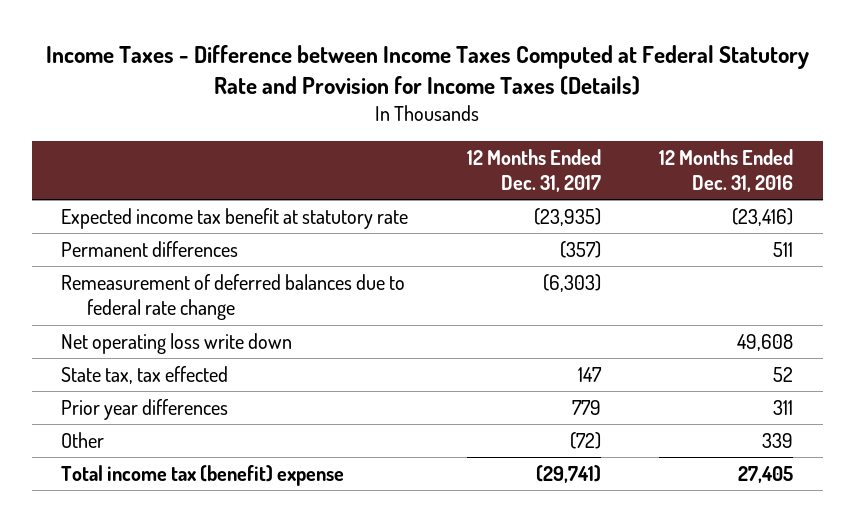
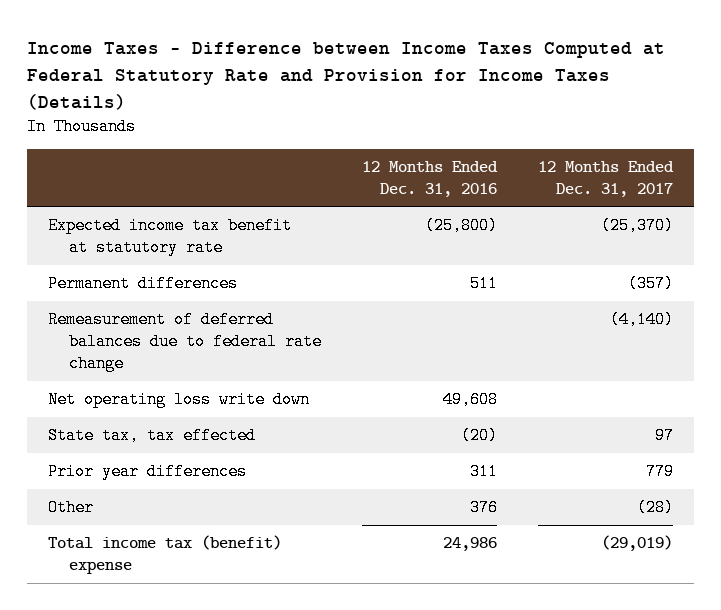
- | 12 Months Ended Dec. 31, 2017 | 12 Months Ended Dec. 31, 2016
+ | 12 Months Ended Dec. 31, 2016 | 12 Months Ended Dec. 31, 2017
- Expected income tax benefit at statutory rate | (23,935) | (23,416)
+ Expected income tax benefit at statutory rate | (25,800) | (25,370)
- Remeasurement of deferred balances due to federal rate change | (6,303) |
+ Remeasurement of deferred balances due to federal rate change | | (4,140)
- State tax, tax effected | 147 | 52
+ State tax, tax effected | (20) | 97
- Other | (72) | 339
- Total income tax (benefit) expense | (29,741) | 27,405
+ Other | 376 | (28)
+ Total income tax (benefit) expense | 24,986 | (29,019)

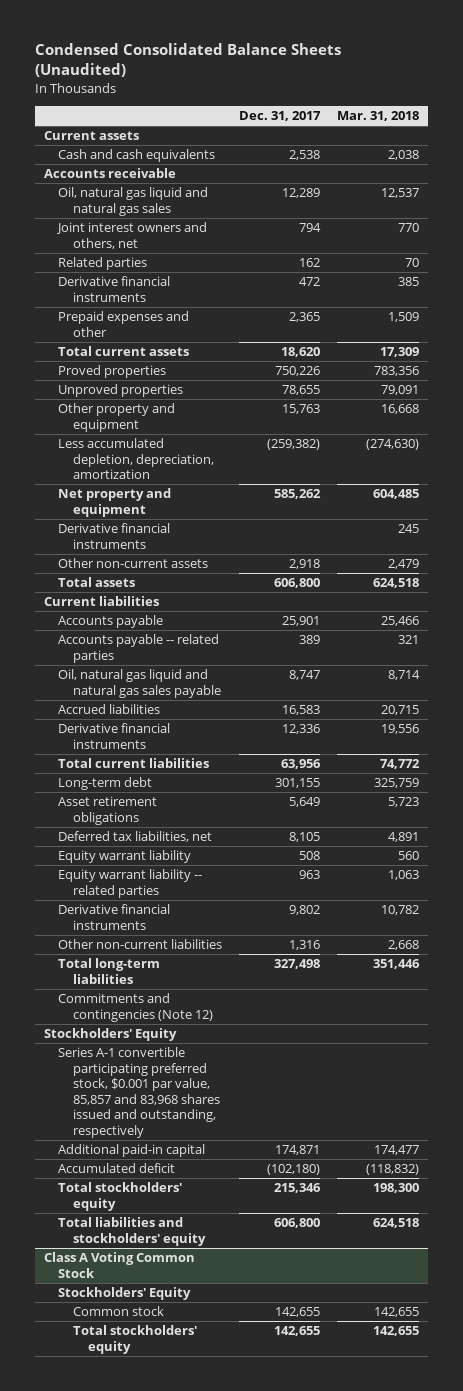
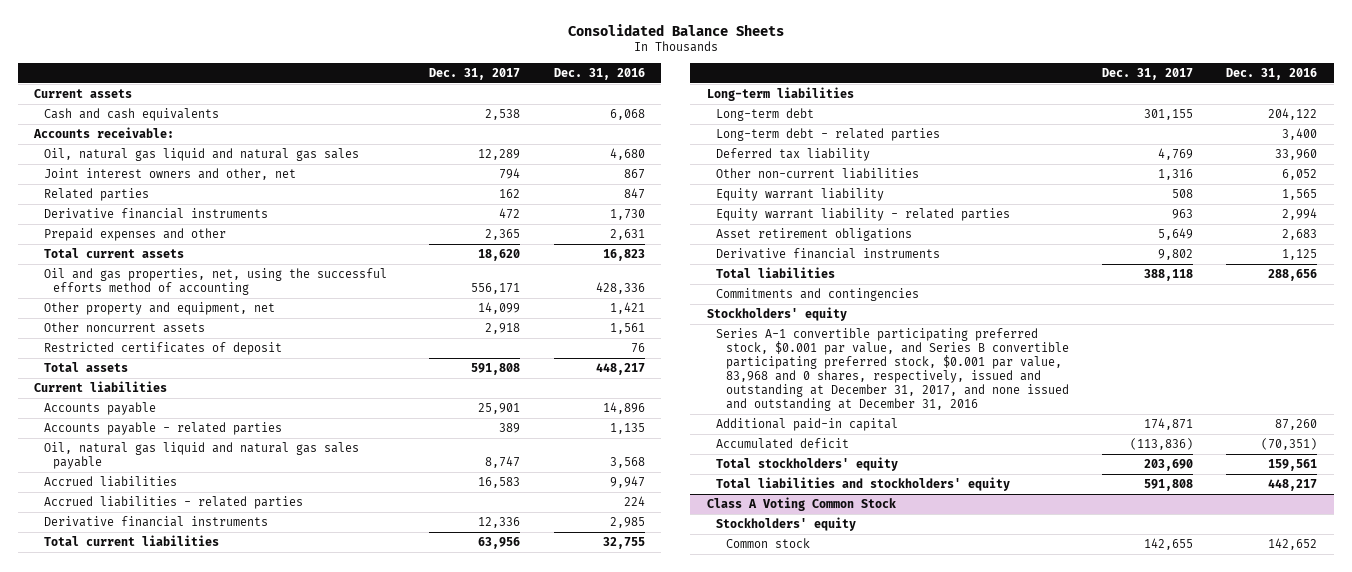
- Condensed Consolidated Balance Sheets (Unaudited)
+ Consolidated Balance Sheets
- | Dec. 31, 2017 | Mar. 31, 2018
+ | Dec. 31, 2017 | Dec. 31, 2016
- Accounts receivable
+ Accounts receivable:
- Joint interest owners and others, net | 794 | 770
+ Joint interest owners and other, net | 794 | 867
- Proved properties | 750,226 | 783,356
- Unproved properties | 78,655 | 79,091
- Other property and equipment | 15,763 | 16,668
- Less accumulated depletion, depreciation, amortization | (259,382) | (274,630)
- Net property and equipment | 585,262 | 604,485
- Derivative financial instruments | | 245
- Other non-current assets | 2,918 | 2,479
- Total assets | 606,800 | 624,518
+ Oil and gas properties, net, using the successful efforts method of accounting | 556,171 | 428,336
+ Other property and equipment, net | 14,099 | 1,421
+ Other noncurrent assets | 2,918 | 1,561
+ Restricted certificates of deposit | | 76
+ Total assets | 591,808 | 448,217
- Accounts payable -- related parties | 389 | 321
+ Accounts payable - related parties | 389 | 1,135
+ Accrued liabilities - related parties | | 224
+ Long-term liabilities
- Deferred tax liabilities, net | 8,105 | 4,891
+ Long-term debt - related parties | | 3,400
+ Deferred tax liability | 4,769 | 33,960
moved up: Other non-current liabilities | 1,316 | 6,052
- Equity warrant liability -- related parties | 963 | 1,063
+ Equity warrant liability - related parties | 963 | 2,994
moved down: Asset retirement obligations | 5,649 | 2,683
- Total long-term liabilities | 327,498 | 351,446
- Commitments and contingencies (Note 12)
- Stockholders' Equity
- Series A-1 convertible participating preferred stock, $0.001 par value, 85,857 and 83,968 shares issued and outstanding, respectively
+ Total liabilities | 388,118 | 288,656
+ Commitments and contingencies
+ Stockholders' equity
+ Series A-1 convertible participating preferred stock, $0.001 par value, and Series B convertible participating preferred stock, $0.001 par value, 83,968 and 0 shares, respectively, issued and outstanding at December 31, 2017, and none issued and outstanding at December 31, 2016
- Accumulated deficit | (102,180) | (118,832)
- Total stockholders' equity | 215,346 | 198,300
- Total liabilities and stockholders' equity | 606,800 | 624,518
+ Accumulated deficit | (113,836) | (70,351)
+ Total stockholders' equity | 203,690 | 159,561
+ Total liabilities and stockholders' equity | 591,808 | 448,217
@ Class A Voting Common Stock
- Stockholders' Equity
+ Stockholders' equity
- Total stockholders' equity | 142,655 | 142,655

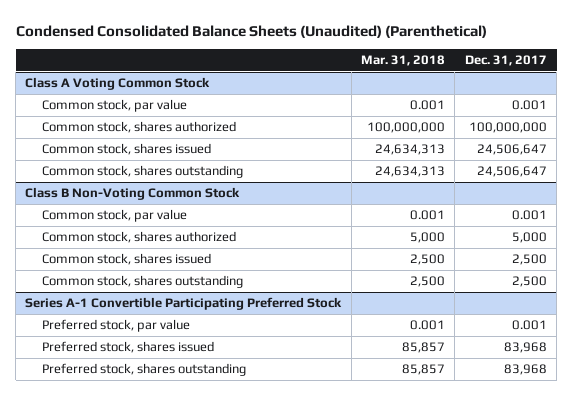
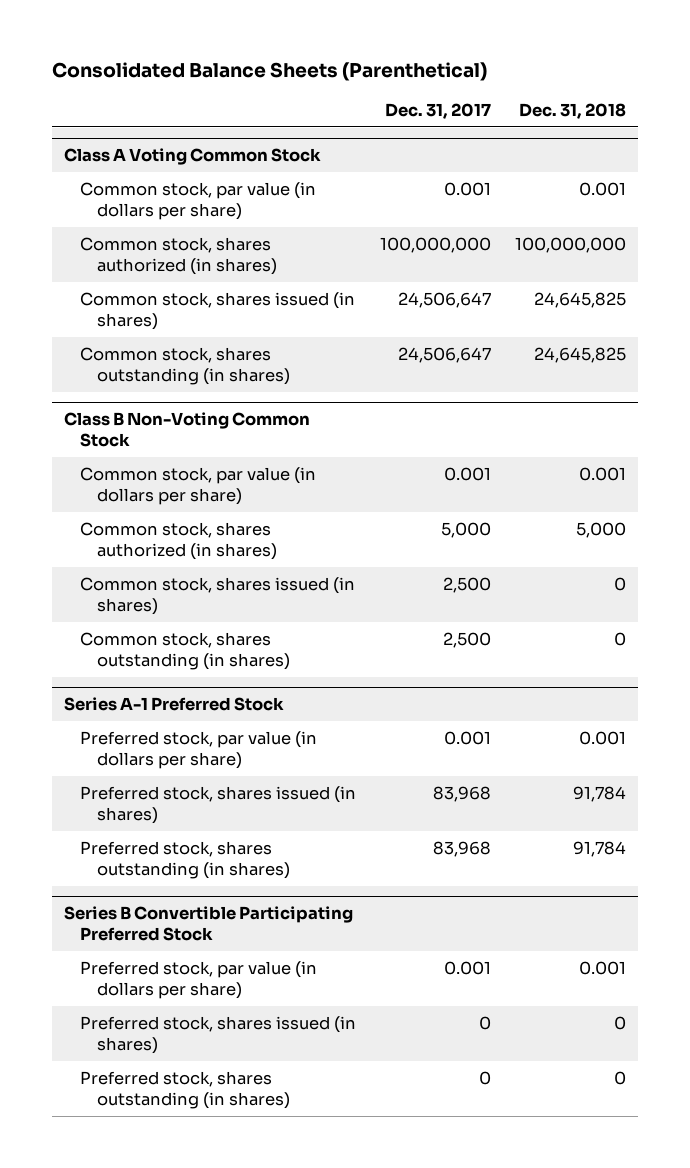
- Condensed Consolidated Balance Sheets (Unaudited) (Parenthetical)
+ Consolidated Balance Sheets (Parenthetical)
- | Mar. 31, 2018 | Dec. 31, 2017
+ | Dec. 31, 2017 | Dec. 31, 2018
@ Class A Voting Common Stock
- Common stock, par value | 0.001 | 0.001
- Common stock, shares authorized | 100,000,000 | 100,000,000
- Common stock, shares issued | 24,634,313 | 24,506,647
- Common stock, shares outstanding | 24,634,313 | 24,506,647
+ Common stock, par value (in dollars per share) | 0.001 | 0.001
+ Common stock, shares authorized (in shares) | 100,000,000 | 100,000,000
+ Common stock, shares issued (in shares) | 24,506,647 | 24,645,825
+ Common stock, shares outstanding (in shares) | 24,506,647 | 24,645,825
@ Class B Non-Voting Common Stock
- Common stock, par value | 0.001 | 0.001
- Common stock, shares authorized | 5,000 | 5,000
- Common stock, shares issued | 2,500 | 2,500
- Common stock, shares outstanding | 2,500 | 2,500
- Series A-1 Convertible Participating Preferred Stock
- Preferred stock, par value | 0.001 | 0.001
- Preferred stock, shares issued | 85,857 | 83,968
- Preferred stock, shares outstanding | 85,857 | 83,968
@ Class B Non-Voting Common Stock
+ Common stock, par value (in dollars per share) | 0.001 | 0.001
+ Common stock, shares authorized (in shares) | 5,000 | 5,000
+ Common stock, shares issued (in shares) | 2,500 | 0
+ Common stock, shares outstanding (in shares) | 2,500 | 0
+ Series A-1 Preferred Stock
+ Preferred stock, par value (in dollars per share) | 0.001 | 0.001
+ Preferred stock, shares issued (in shares) | 83,968 | 91,784
+ Preferred stock, shares outstanding (in shares) | 83,968 | 91,784
+ Series B Convertible Participating Preferred Stock
+ Preferred stock, par value (in dollars per share) | 0.001 | 0.001
+ Preferred stock, shares issued (in shares) | 0 | 0
+ Preferred stock, shares outstanding (in shares) | 0 | 0

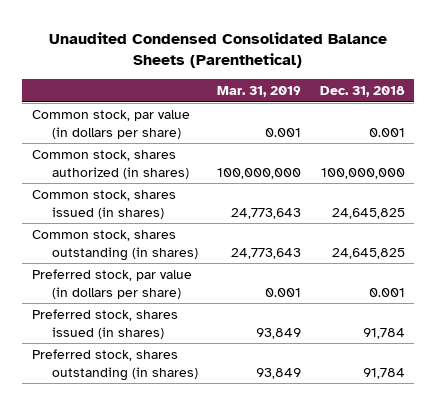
- Consolidated Balance Sheets (Parenthetical)
+ Unaudited Condensed Consolidated Balance Sheets (Parenthetical)
- | Dec. 31, 2017 | Dec. 31, 2018
+ | Mar. 31, 2019 | Dec. 31, 2018
- Class A Voting Common Stock
- Class B Non-Voting Common Stock
- Common stock, par value (in dollars per share) | 0.001 | 0.001
- Common stock, shares authorized (in shares) | 5,000 | 5,000
- Common stock, shares issued (in shares) | 2,500 | 0
- Common stock, shares outstanding (in shares) | 2,500 | 0
- Series A-1 Preferred Stock
- Series B Convertible Participating Preferred Stock
- Preferred stock, par value (in dollars per share) | 0.001 | 0.001
- Preferred stock, shares issued (in shares) | 0 | 0
- Preferred stock, shares outstanding (in shares) | 0 | 0

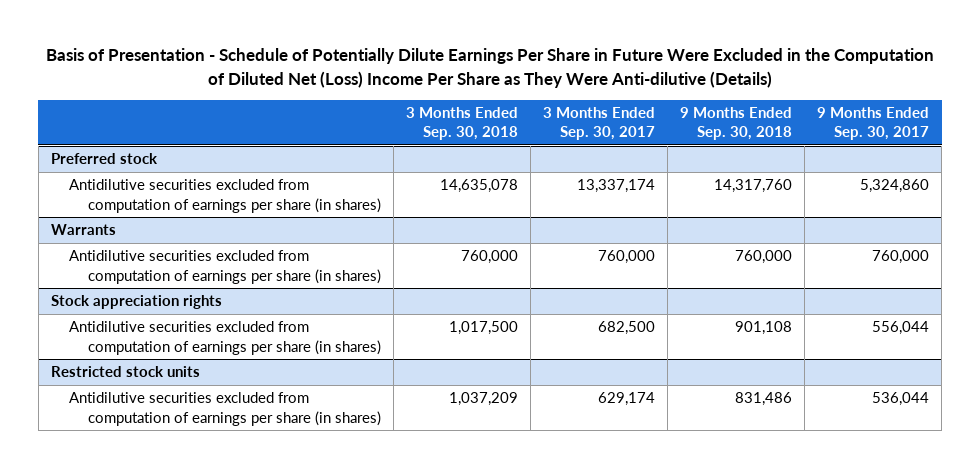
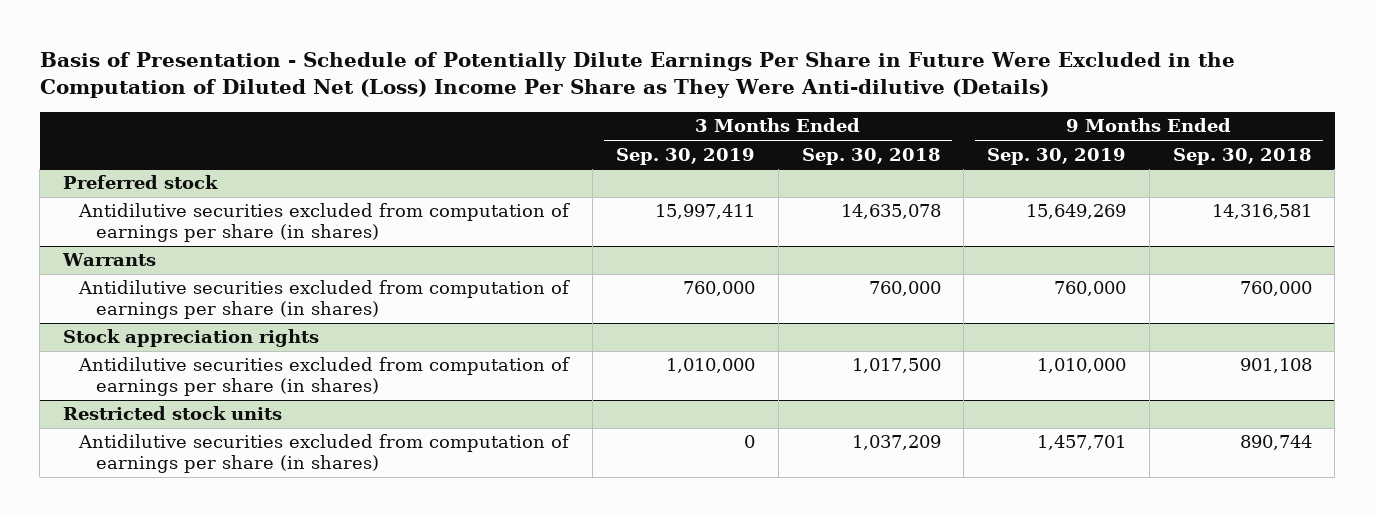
- | 3 Months Ended Sep. 30, 2018 | 3 Months Ended Sep. 30, 2017 | 9 Months Ended Sep. 30, 2018 | 9 Months Ended Sep. 30, 2017
+ | 3 Months Ended Sep. 30, 2019 | 3 Months Ended Sep. 30, 2018 | 9 Months Ended Sep. 30, 2019 | 9 Months Ended Sep. 30, 2018
@ Preferred stock
- Antidilutive securities excluded from computation of earnings per share (in shares) | 14,635,078 | 13,337,174 | 14,317,760 | 5,324,860
+ Antidilutive securities excluded from computation of earnings per share (in shares) | 15,997,411 | 14,635,078 | 15,649,269 | 14,316,581
@ Restricted stock units
- Antidilutive securities excluded from computation of earnings per share (in shares) | 1,037,209 | 629,174 | 831,486 | 536,044
+ Antidilutive securities excluded from computation of earnings per share (in shares) | 0 | 1,037,209 | 1,457,701 | 890,744

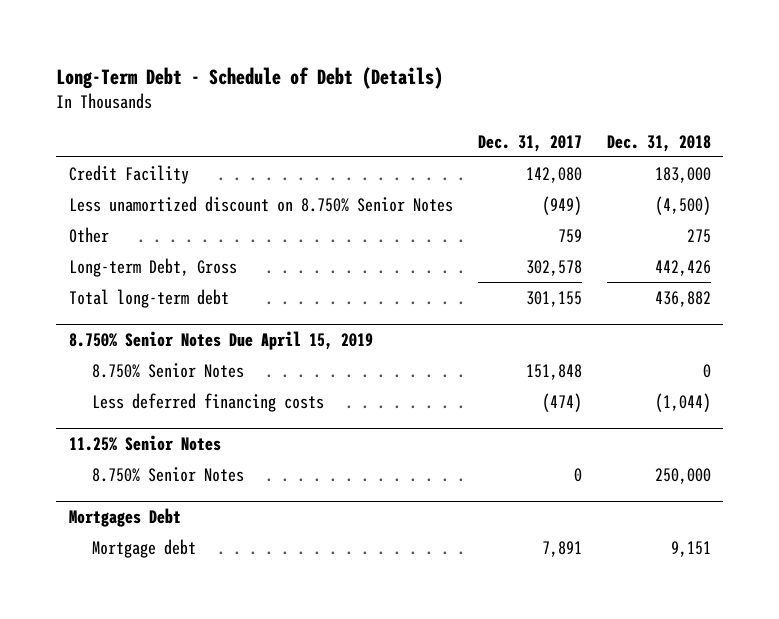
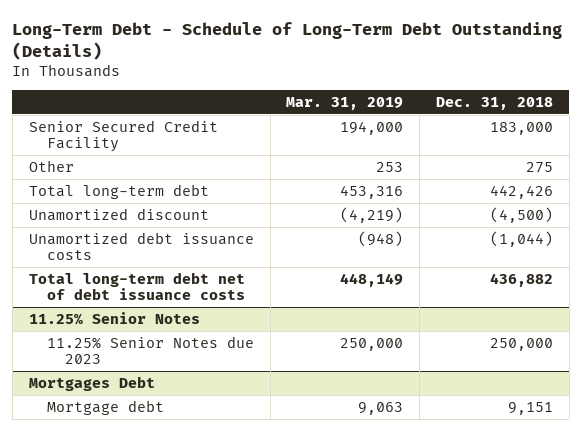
- Long-Term Debt - Schedule of Debt (Details)
+ Long-Term Debt - Schedule of Long-Term Debt Outstanding (Details)
- | Dec. 31, 2017 | Dec. 31, 2018
+ | Mar. 31, 2019 | Dec. 31, 2018
- Credit Facility | 142,080 | 183,000
- Less unamortized discount on 8.750% Senior Notes | (949) | (4,500)
+ Senior Secured Credit Facility | 194,000 | 183,000
- Long-term Debt, Gross | 302,578 | 442,426
- Total long-term debt | 301,155 | 436,882
- 8.750% Senior Notes Due April 15, 2019
- 8.750% Senior Notes | 151,848 | 0
- Less deferred financing costs | (474) | (1,044)
+ Total long-term debt | 453,316 | 442,426
+ Unamortized discount | (4,219) | (4,500)
+ Unamortized debt issuance costs | (948) | (1,044)
+ Total long-term debt net of debt issuance costs | 448,149 | 436,882
@ 11.25% Senior Notes
- 8.750% Senior Notes | 0 | 250,000
+ 11.25% Senior Notes due 2023 | 250,000 | 250,000

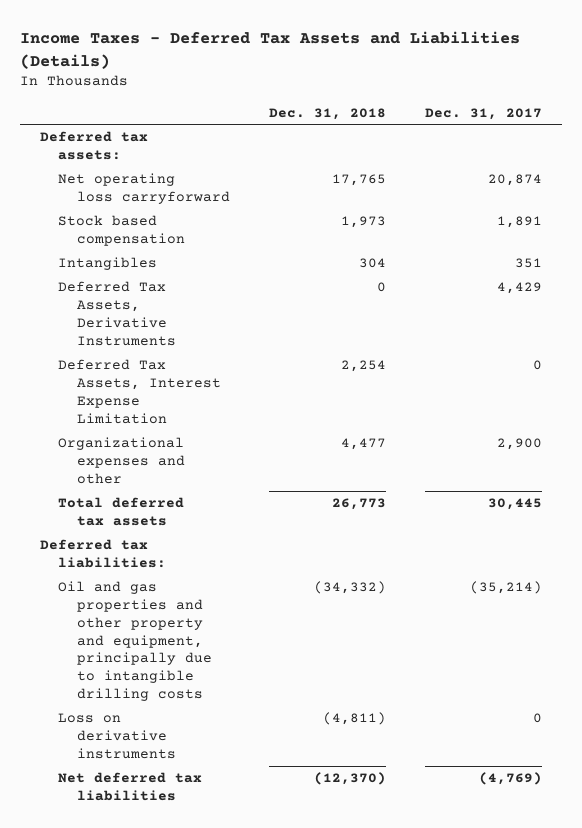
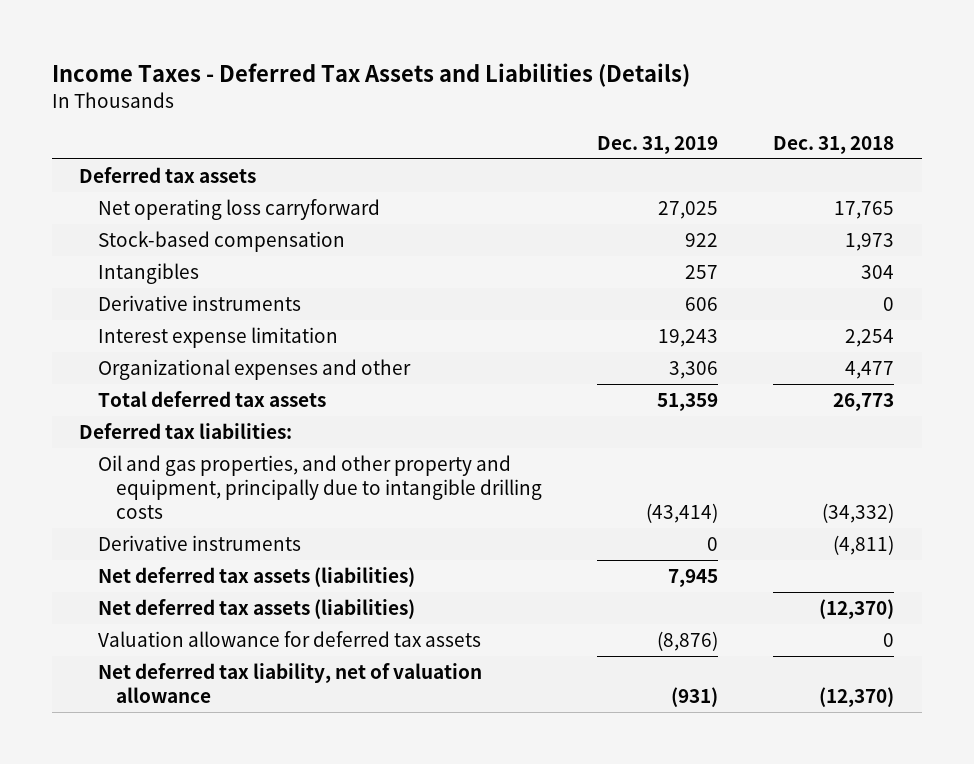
- | Dec. 31, 2018 | Dec. 31, 2017
+ | Dec. 31, 2019 | Dec. 31, 2018
- Deferred tax assets:
+ Deferred tax assets
- Stock based compensation | 1,973 | 1,891
+ Stock-based compensation | 922 | 1,973
- Deferred Tax Assets, Derivative Instruments | 0 | 4,429
- Deferred Tax Assets, Interest Expense Limitation | 2,254 | 0
+ Derivative instruments | 606 | 0
+ Interest expense limitation | 19,243 | 2,254
- Oil and gas properties and other property and equipment, principally due to intangible drilling costs | (34,332) | (35,214)
- Loss on derivative instruments | (4,811) | 0
- Net deferred tax liabilities | (12,370) | (4,769)
+ Oil and gas properties, and other property and equipment, principally due to intangible drilling costs | (43,414) | (34,332)
+ Derivative instruments | 0 | (4,811)
+ Net deferred tax assets (liabilities) | 7,945 |
+ Net deferred tax assets (liabilities) | | (12,370)
+ Valuation allowance for deferred tax assets | (8,876) | 0
+ Net deferred tax liability, net of valuation allowance | (931) | (12,370)

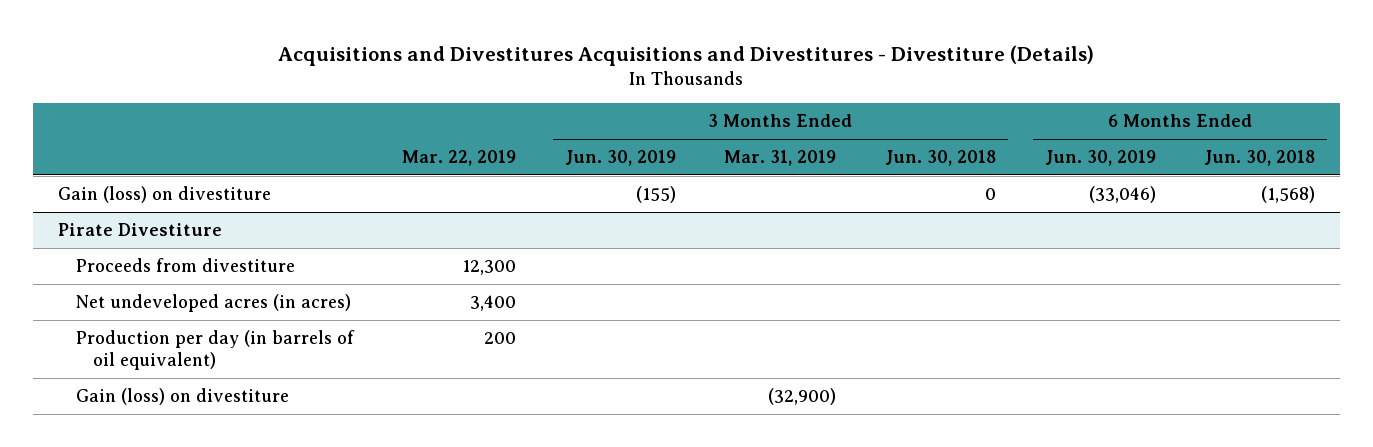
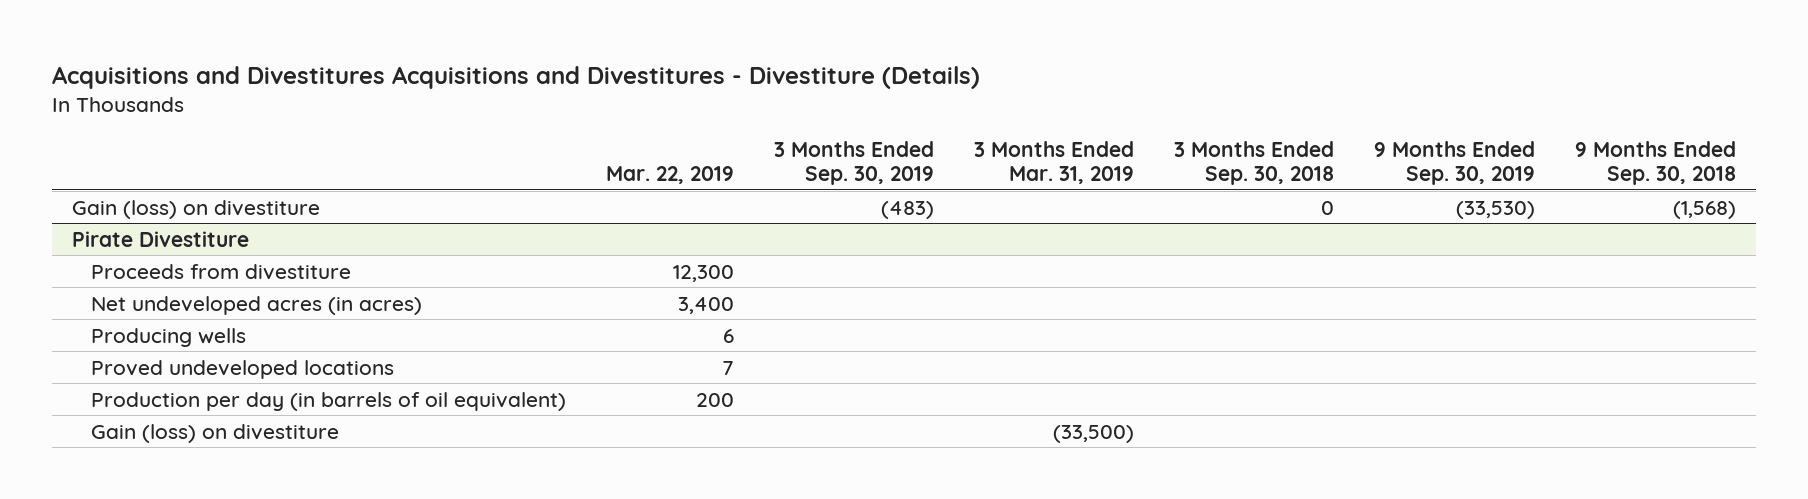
- | Mar. 22, 2019 | 3 Months Ended Jun. 30, 2019 | 3 Months Ended Mar. 31, 2019 | 3 Months Ended Jun. 30, 2018 | 6 Months Ended Jun. 30, 2019 | 6 Months Ended Jun. 30, 2018
+ | Mar. 22, 2019 | 3 Months Ended Sep. 30, 2019 | 3 Months Ended Mar. 31, 2019 | 3 Months Ended Sep. 30, 2018 | 9 Months Ended Sep. 30, 2019 | 9 Months Ended Sep. 30, 2018
@ Pirate Divestiture
+ Producing wells | 6 | | | | |
+ Proved undeveloped locations | 7 | | | | |
- Gain (loss) on divestiture | | | (32,900) | | |
+ Gain (loss) on divestiture | | | (33,500) | | |

